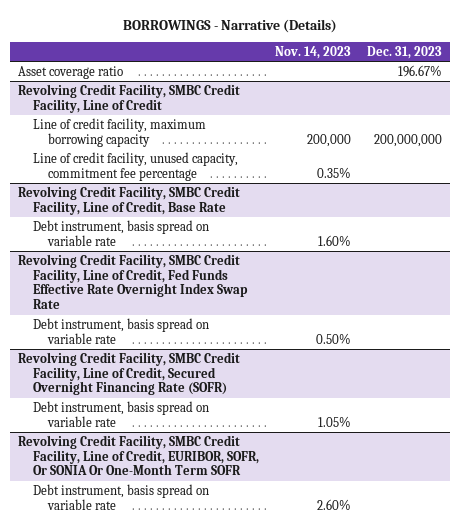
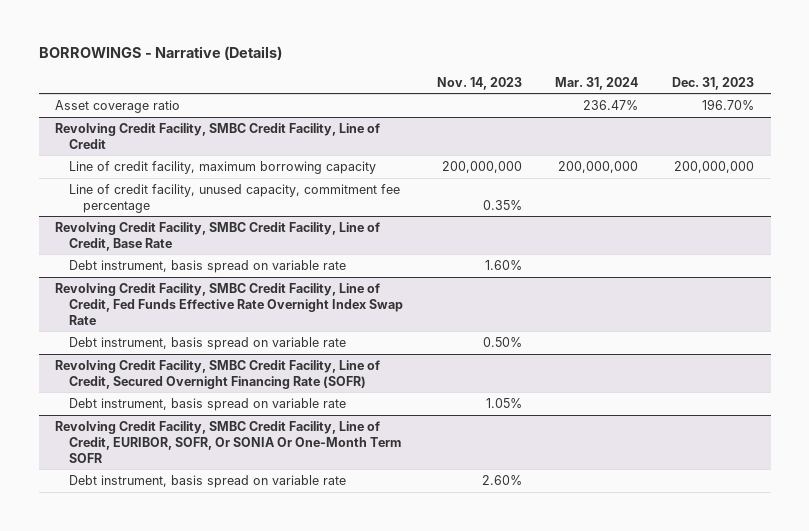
- | Nov. 14, 2023 | Dec. 31, 2023
+ | Nov. 14, 2023 | Mar. 31, 2024 | Dec. 31, 2023
- Asset coverage ratio | | 196.67%
+ Asset coverage ratio | | 236.47% | 196.70%
@ Revolving Credit Facility, SMBC Credit Facility, Line of Credit
- Line of credit facility, maximum borrowing capacity | 200,000 | 200,000,000
+ Line of credit facility, maximum borrowing capacity | 200,000,000 | 200,000,000 | 200,000,000

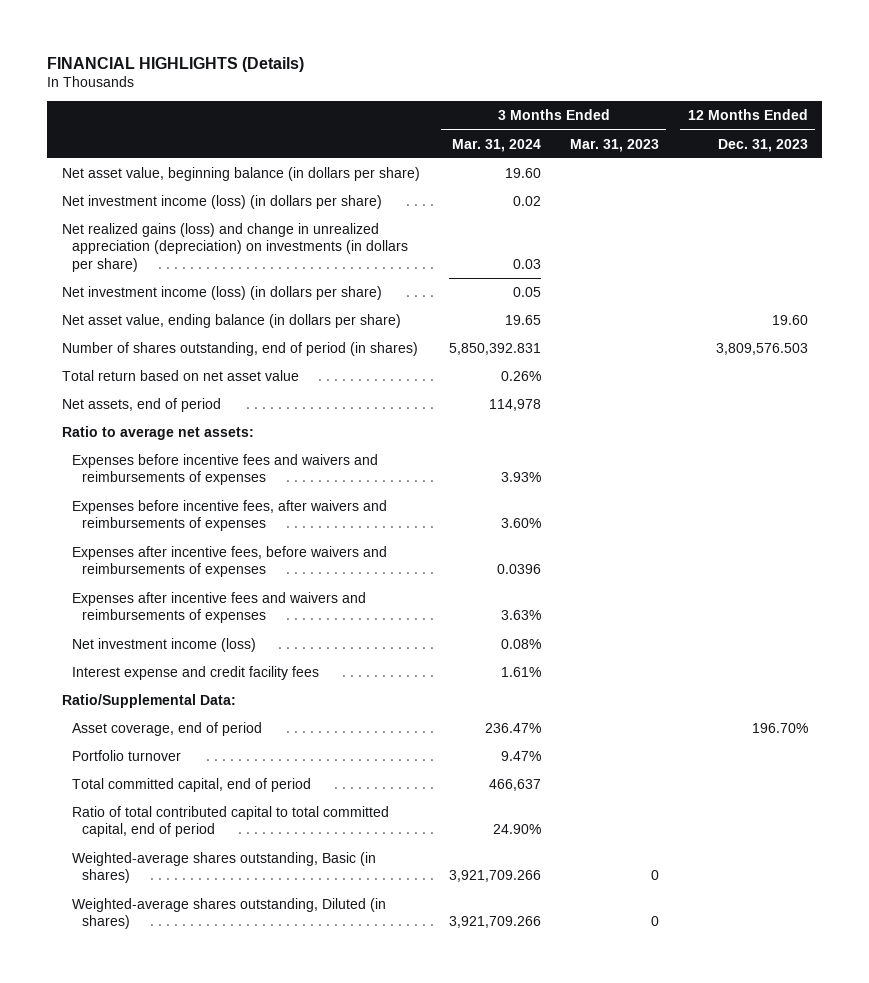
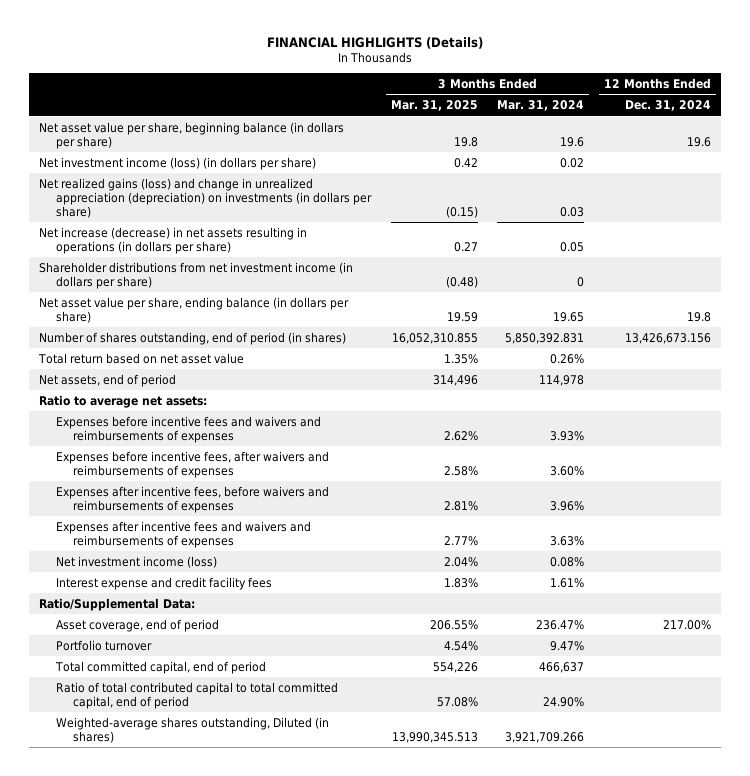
- | 3 Months Ended Mar. 31, 2024 | 3 Months Ended Mar. 31, 2023 | 12 Months Ended Dec. 31, 2023
+ | 3 Months Ended Mar. 31, 2025 | 3 Months Ended Mar. 31, 2024 | 12 Months Ended Dec. 31, 2024
- Net asset value, beginning balance (in dollars per share) | 19.60 | |
+ Net asset value per share, beginning balance (in dollars per share) | 19.8 | 19.6 | 19.6
- Net investment income (loss) (in dollars per share) | 0.05 | |
- Net asset value, ending balance (in dollars per share) | 19.65 | | 19.60
+ Net increase (decrease) in net assets resulting in operations (in dollars per share) | 0.27 | 0.05 |
+ Shareholder distributions from net investment income (in dollars per share) | (0.48) | 0 |
+ Net asset value per share, ending balance (in dollars per share) | 19.59 | 19.65 | 19.8
- Expenses after incentive fees, before waivers and reimbursements of expenses | 0.0396 | |
+ Expenses after incentive fees, before waivers and reimbursements of expenses | 2.81% | 3.96% |
- Weighted-average shares outstanding, Basic (in shares) | 3,921,709.266 | 0 |

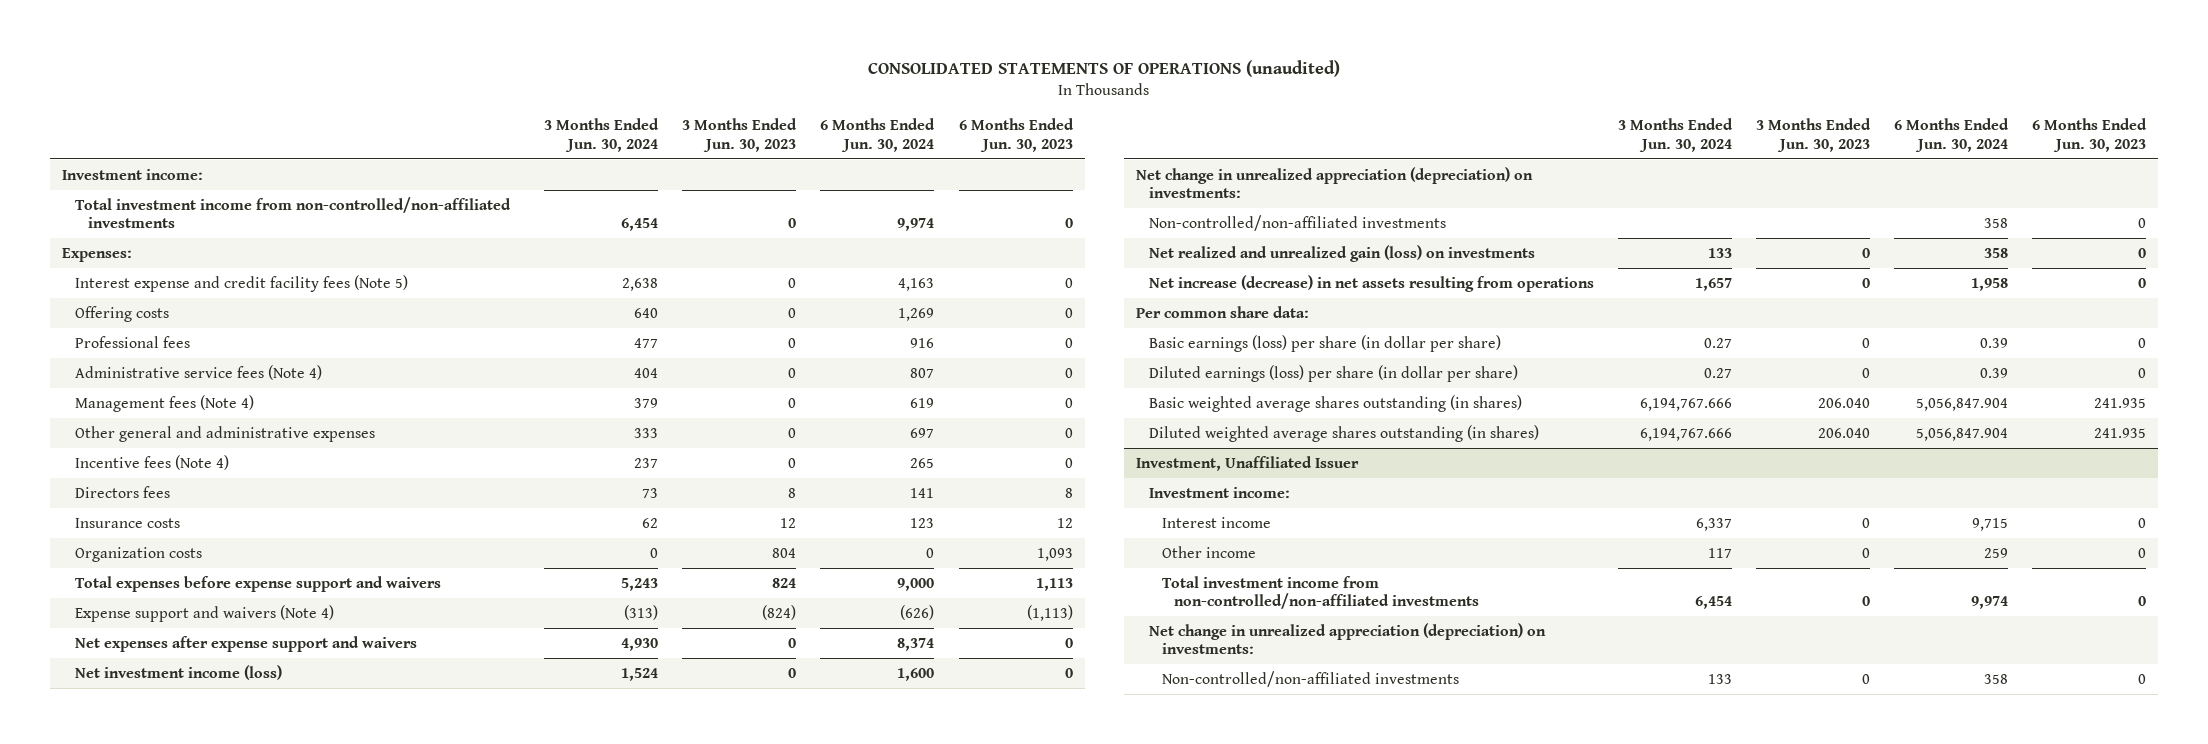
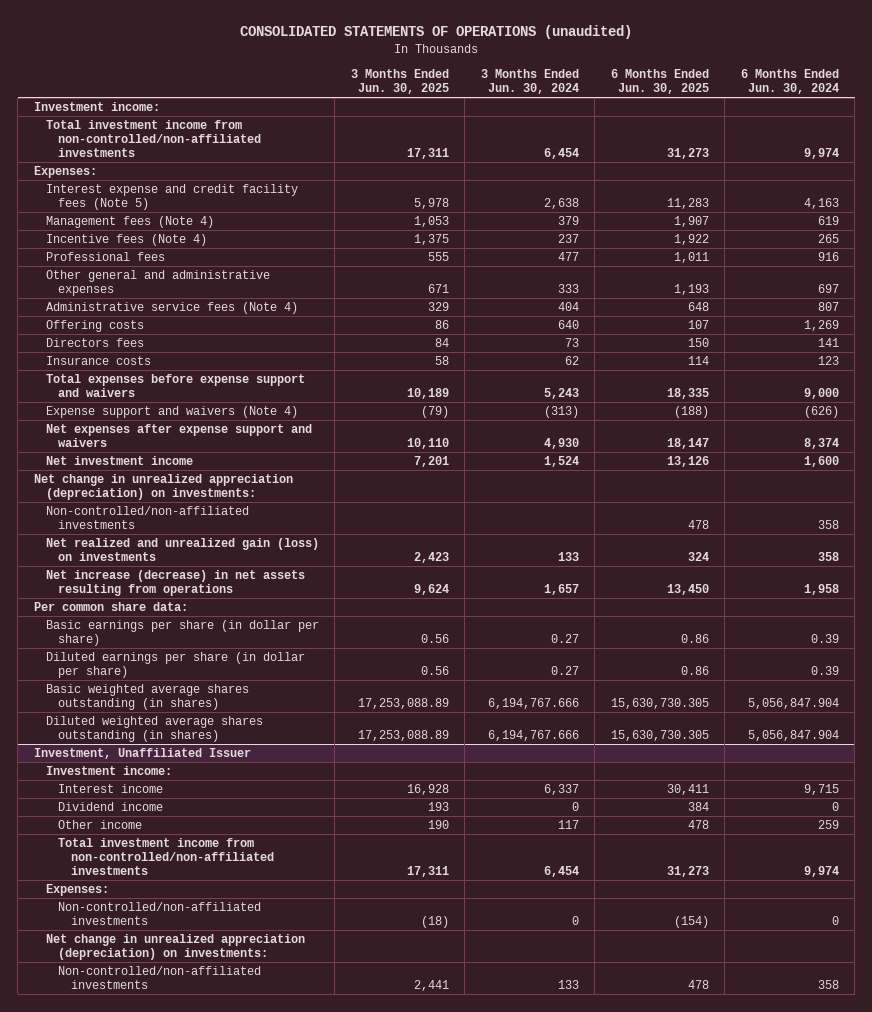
- | 3 Months Ended Jun. 30, 2024 | 3 Months Ended Jun. 30, 2023 | 6 Months Ended Jun. 30, 2024 | 6 Months Ended Jun. 30, 2023
+ | 3 Months Ended Jun. 30, 2025 | 3 Months Ended Jun. 30, 2024 | 6 Months Ended Jun. 30, 2025 | 6 Months Ended Jun. 30, 2024
moved down: Professional fees | 555 | 477 | 1,011 | 916
moved down: Other general and administrative expenses | 671 | 333 | 1,193 | 697
moved down: Administrative service fees (Note 4) | 329 | 404 | 648 | 807
moved down: Offering costs | 86 | 640 | 107 | 1,269
- Organization costs | 0 | 804 | 0 | 1,093
- Net investment income (loss) | 1,524 | 0 | 1,600 | 0
+ Net investment income | 7,201 | 1,524 | 13,126 | 1,600
- Basic earnings (loss) per share (in dollar per share) | 0.27 | 0 | 0.39 | 0
- Diluted earnings (loss) per share (in dollar per share) | 0.27 | 0 | 0.39 | 0
+ Basic earnings per share (in dollar per share) | 0.56 | 0.27 | 0.86 | 0.39
+ Diluted earnings per share (in dollar per share) | 0.56 | 0.27 | 0.86 | 0.39
@ Investment, Unaffiliated Issuer
+ Dividend income | 193 | 0 | 384 | 0
+ Expenses:
+ Non-controlled/non-affiliated investments | (18) | 0 | (154) | 0

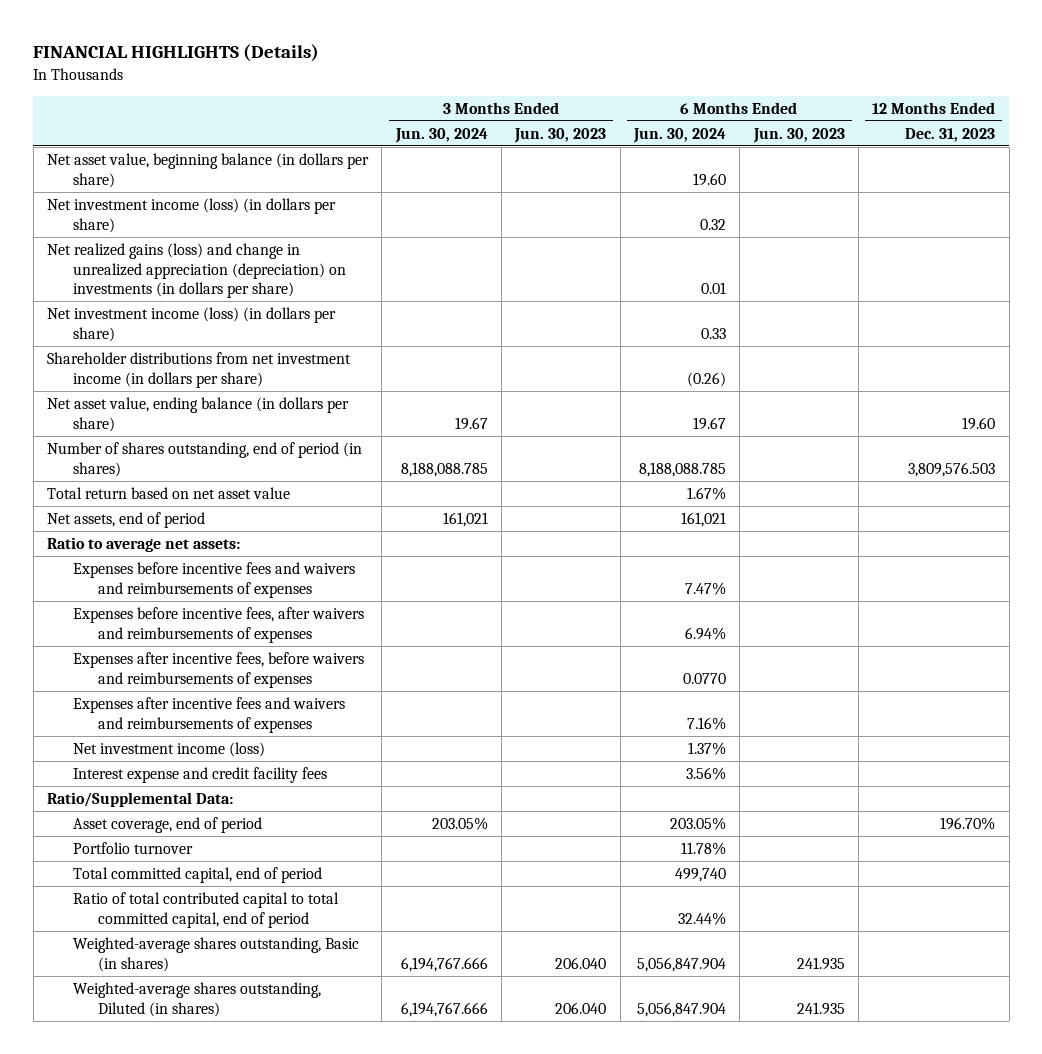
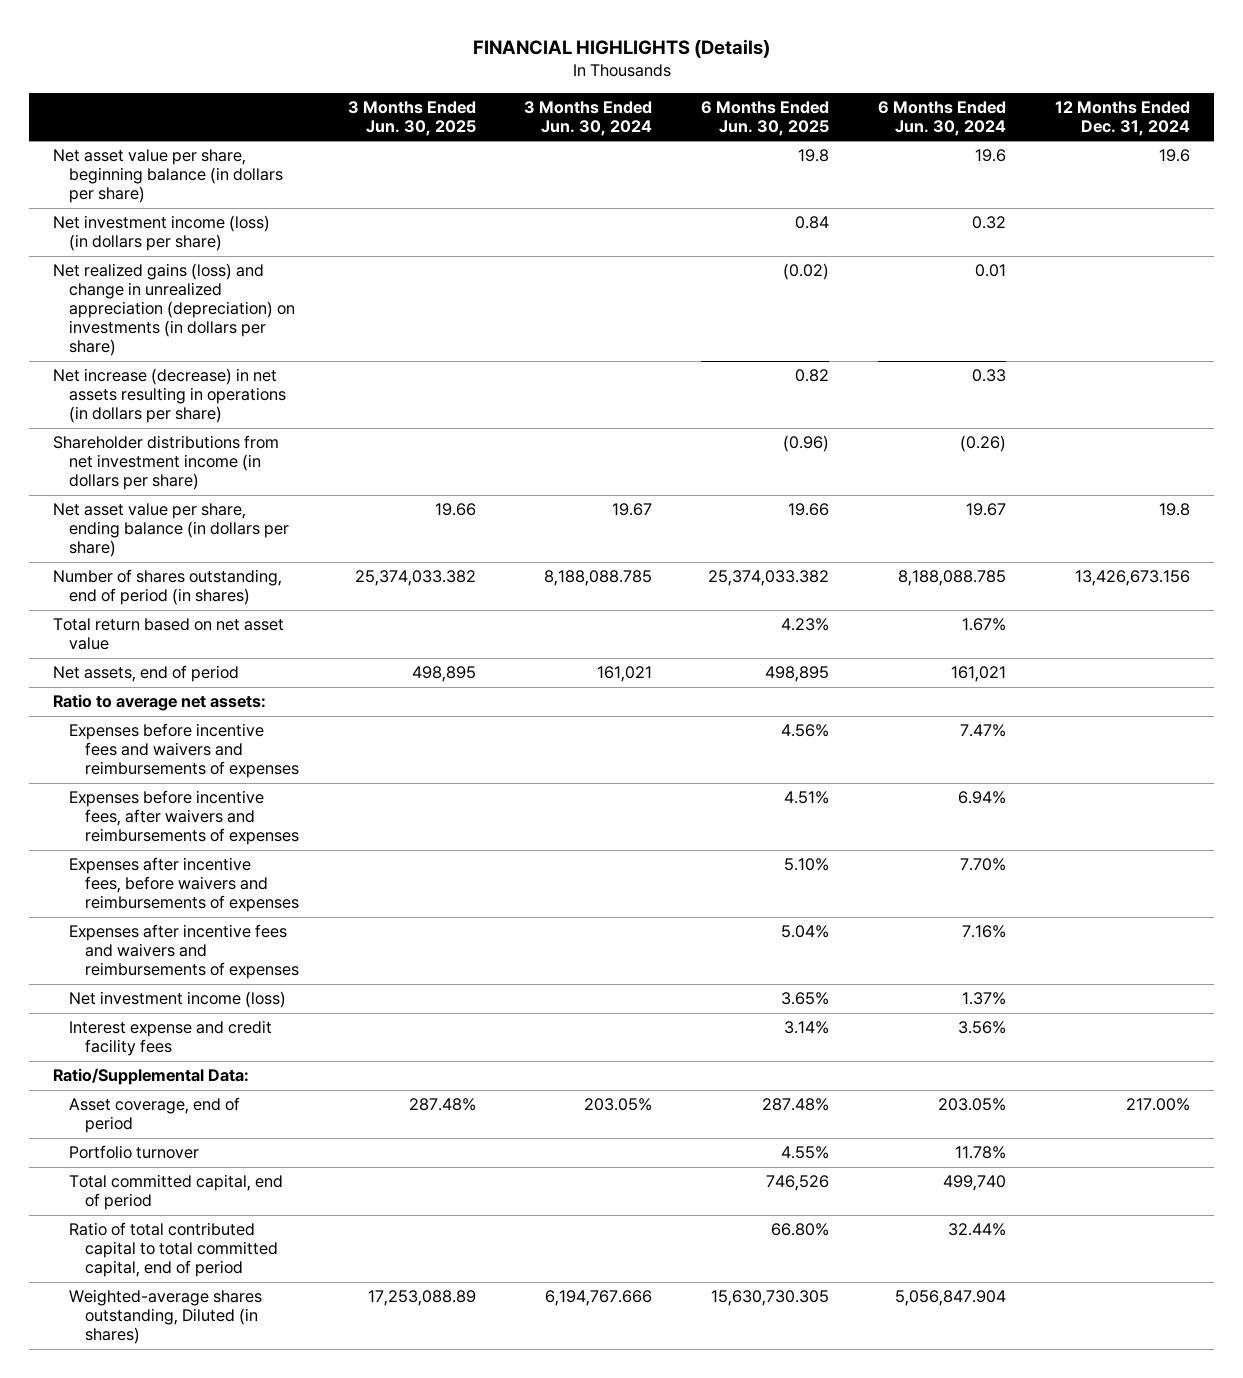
- | 3 Months Ended Jun. 30, 2024 | 3 Months Ended Jun. 30, 2023 | 6 Months Ended Jun. 30, 2024 | 6 Months Ended Jun. 30, 2023 | 12 Months Ended Dec. 31, 2023
+ | 3 Months Ended Jun. 30, 2025 | 3 Months Ended Jun. 30, 2024 | 6 Months Ended Jun. 30, 2025 | 6 Months Ended Jun. 30, 2024 | 12 Months Ended Dec. 31, 2024
- Net asset value, beginning balance (in dollars per share) | | | 19.60 | |
+ Net asset value per share, beginning balance (in dollars per share) | | | 19.8 | 19.6 | 19.6
- Net investment income (loss) (in dollars per share) | | | 0.33 | |
+ Net increase (decrease) in net assets resulting in operations (in dollars per share) | | | 0.82 | 0.33 |
- Net asset value, ending balance (in dollars per share) | 19.67 | | 19.67 | | 19.60
+ Net asset value per share, ending balance (in dollars per share) | 19.66 | 19.67 | 19.66 | 19.67 | 19.8
- Expenses after incentive fees, before waivers and reimbursements of expenses | | | 0.0770 | |
+ Expenses after incentive fees, before waivers and reimbursements of expenses | | | 5.10% | 7.70% |
- Weighted-average shares outstanding, Basic (in shares) | 6,194,767.666 | 206.040 | 5,056,847.904 | 241.935 |

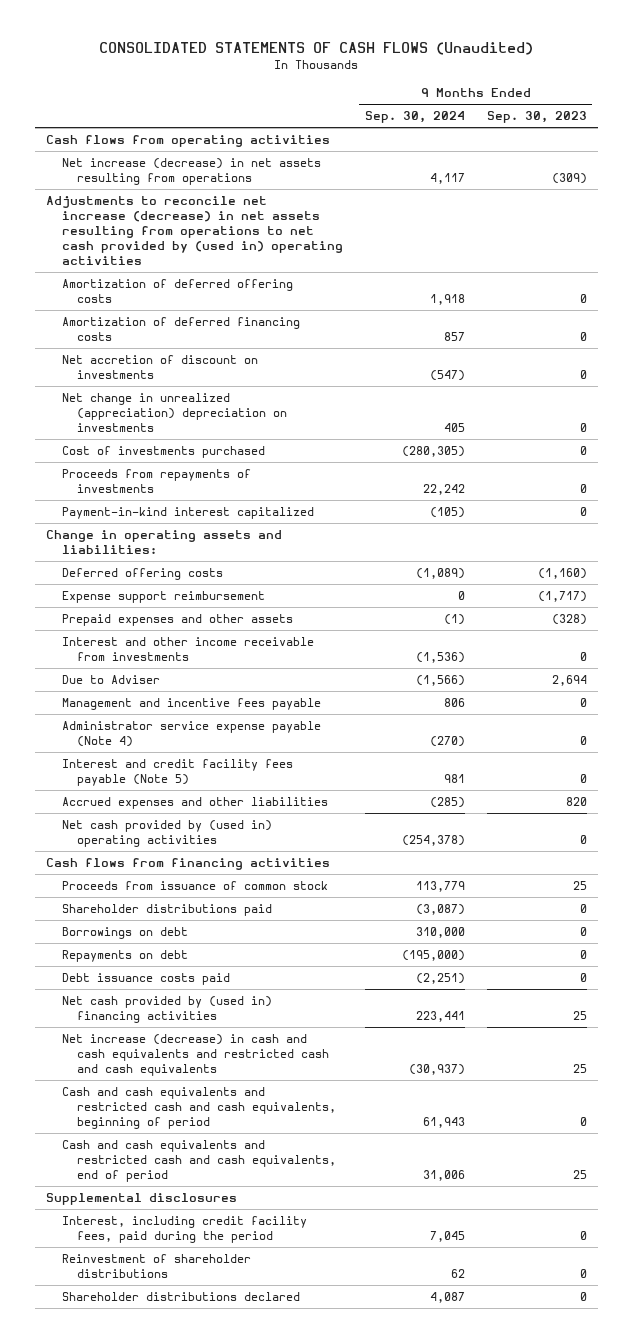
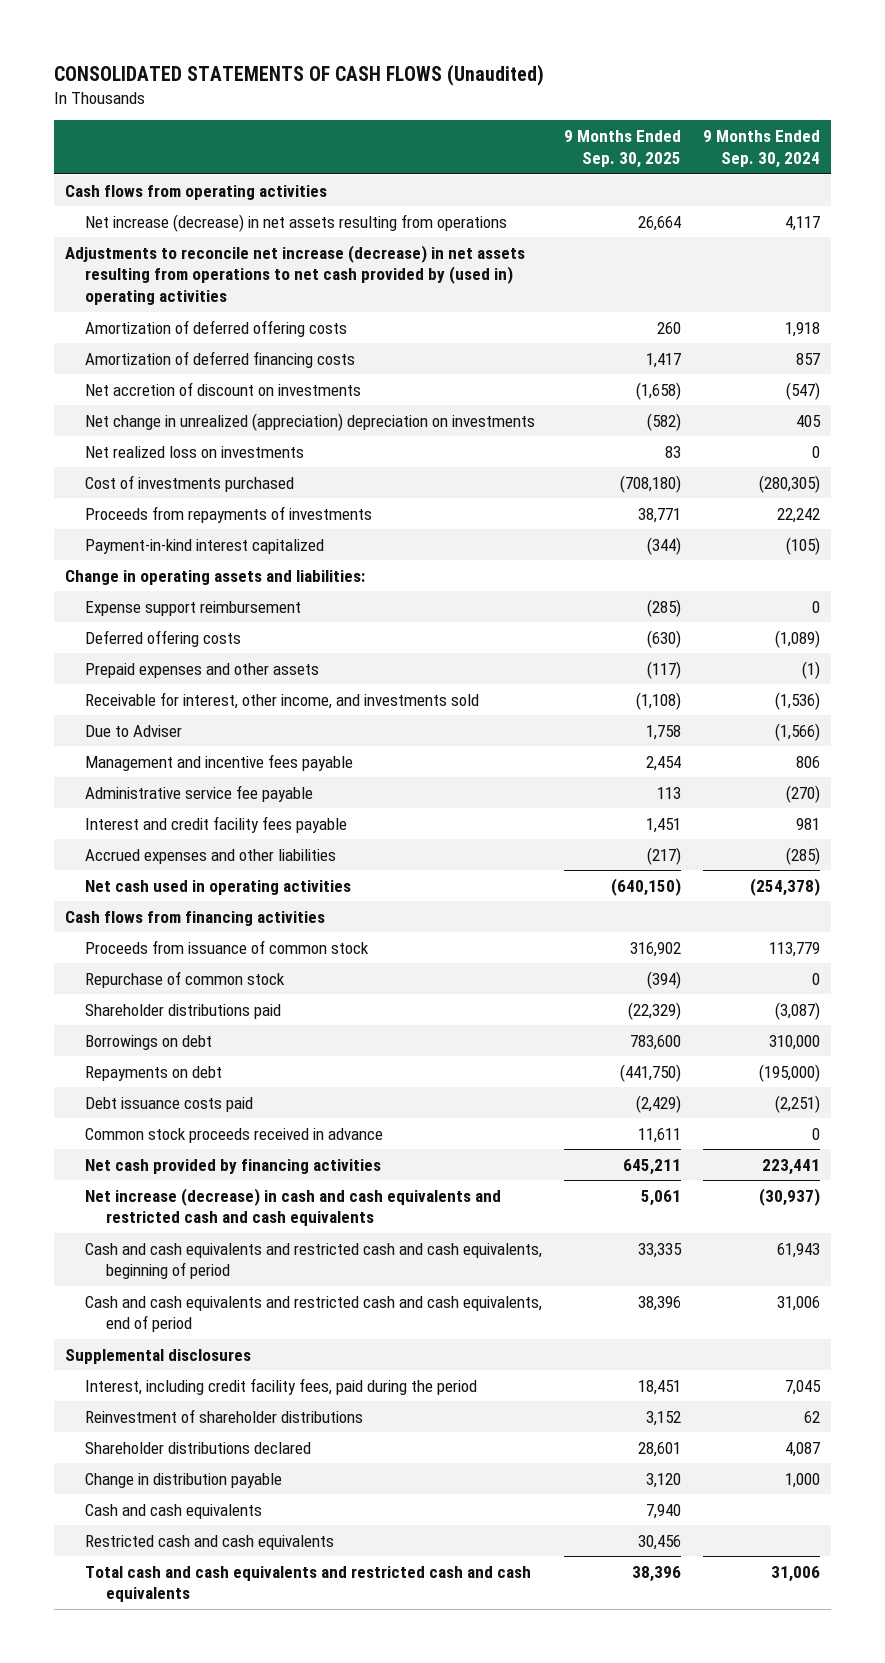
- | 9 Months Ended Sep. 30, 2024 | 9 Months Ended Sep. 30, 2023
+ | 9 Months Ended Sep. 30, 2025 | 9 Months Ended Sep. 30, 2024
+ Net realized loss on investments | 83 | 0
moved down: Deferred offering costs | (630) | (1,089)
- Interest and other income receivable from investments | (1,536) | 0
+ Receivable for interest, other income, and investments sold | (1,108) | (1,536)
- Administrator service expense payable (Note 4) | (270) | 0
- Interest and credit facility fees payable (Note 5) | 981 | 0
+ Administrative service fee payable | 113 | (270)
+ Interest and credit facility fees payable | 1,451 | 981
- Net cash provided by (used in) operating activities | (254,378) | 0
+ Net cash used in operating activities | (640,150) | (254,378)
+ Repurchase of common stock | (394) | 0
- Net cash provided by (used in) financing activities | 223,441 | 25
+ Common stock proceeds received in advance | 11,611 | 0
+ Net cash provided by financing activities | 645,211 | 223,441
+ Change in distribution payable | 3,120 | 1,000
+ Cash and cash equivalents | 7,940 |
+ Restricted cash and cash equivalents | 30,456 |
+ Total cash and cash equivalents and restricted cash and cash equivalents | 38,396 | 31,006

